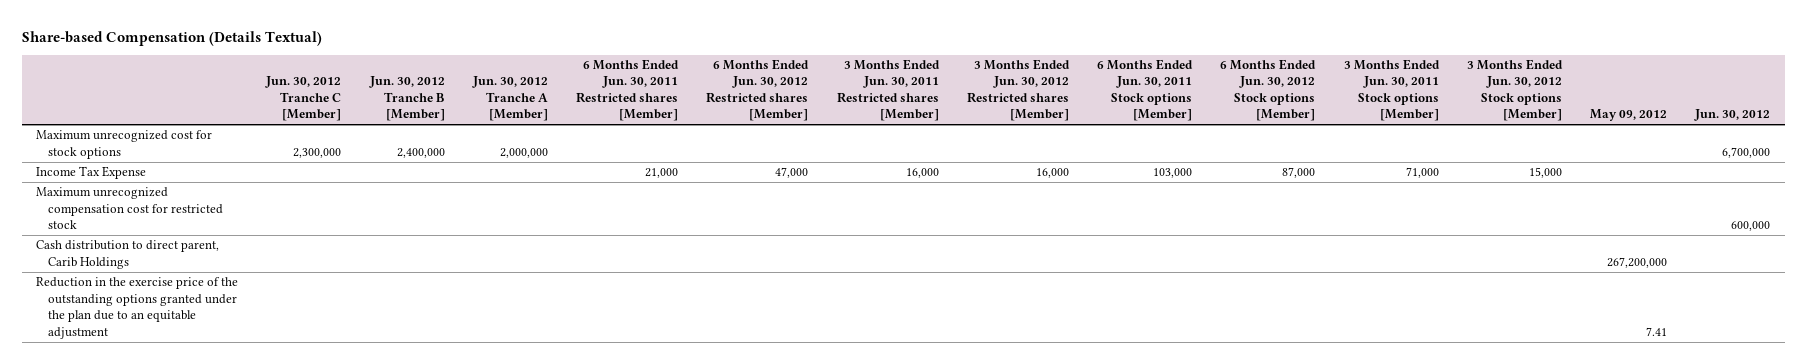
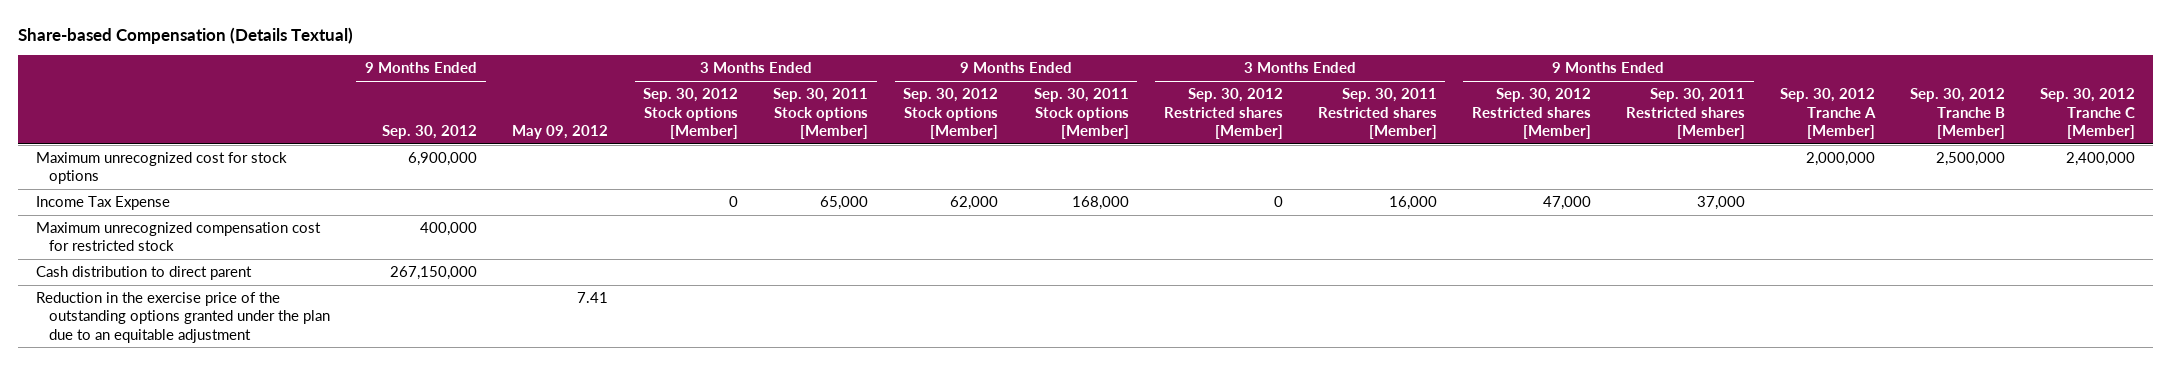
- | Jun. 30, 2012 Tranche C [Member] | Jun. 30, 2012 Tranche B [Member] | Jun. 30, 2012 Tranche A [Member] | 6 Months Ended Jun. 30, 2011 Restricted shares [Member] | 6 Months Ended Jun. 30, 2012 Restricted shares [Member] | 3 Months Ended Jun. 30, 2011 Restricted shares [Member] | 3 Months Ended Jun. 30, 2012 Restricted shares [Member] | 6 Months Ended Jun. 30, 2011 Stock options [Member] | 6 Months Ended Jun. 30, 2012 Stock options [Member] | 3 Months Ended Jun. 30, 2011 Stock options [Member] | 3 Months Ended Jun. 30, 2012 Stock options [Member] | May 09, 2012 | Jun. 30, 2012
+ | 9 Months Ended Sep. 30, 2012 | May 09, 2012 | 3 Months Ended Sep. 30, 2012 Stock options [Member] | 3 Months Ended Sep. 30, 2011 Stock options [Member] | 9 Months Ended Sep. 30, 2012 Stock options [Member] | 9 Months Ended Sep. 30, 2011 Stock options [Member] | 3 Months Ended Sep. 30, 2012 Restricted shares [Member] | 3 Months Ended Sep. 30, 2011 Restricted shares [Member] | 9 Months Ended Sep. 30, 2012 Restricted shares [Member] | 9 Months Ended Sep. 30, 2011 Restricted shares [Member] | Sep. 30, 2012 Tranche A [Member] | Sep. 30, 2012 Tranche B [Member] | Sep. 30, 2012 Tranche C [Member]
- Cash distribution to direct parent, Carib Holdings | | | | | | | | | | | | 267,200,000 |
+ Cash distribution to direct parent | 267,150,000 | | | | | | | | | | | |

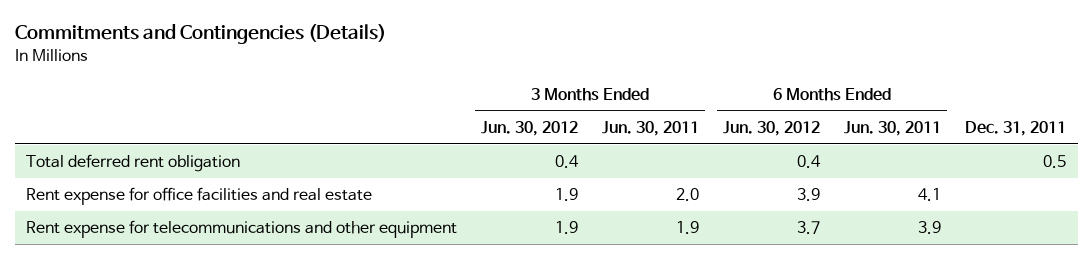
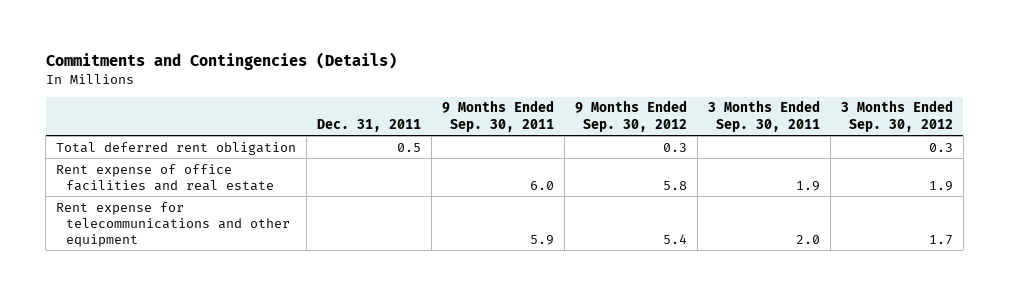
- | 3 Months Ended Jun. 30, 2012 | 3 Months Ended Jun. 30, 2011 | 6 Months Ended Jun. 30, 2012 | 6 Months Ended Jun. 30, 2011 | Dec. 31, 2011
+ | Dec. 31, 2011 | 9 Months Ended Sep. 30, 2011 | 9 Months Ended Sep. 30, 2012 | 3 Months Ended Sep. 30, 2011 | 3 Months Ended Sep. 30, 2012
- Rent expense for office facilities and real estate | 1.9 | 2.0 | 3.9 | 4.1 |
+ Rent expense of office facilities and real estate | | 6.0 | 5.8 | 1.9 | 1.9

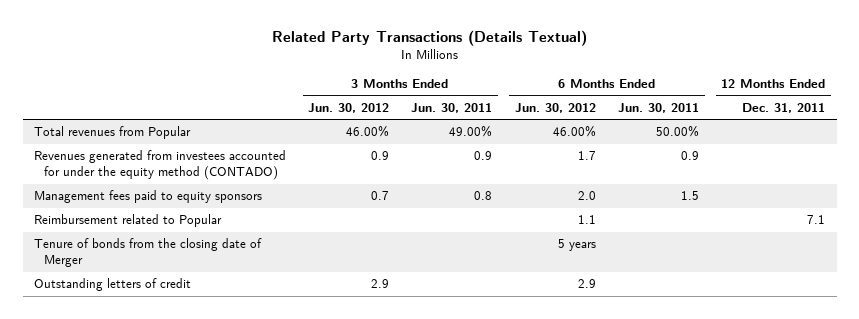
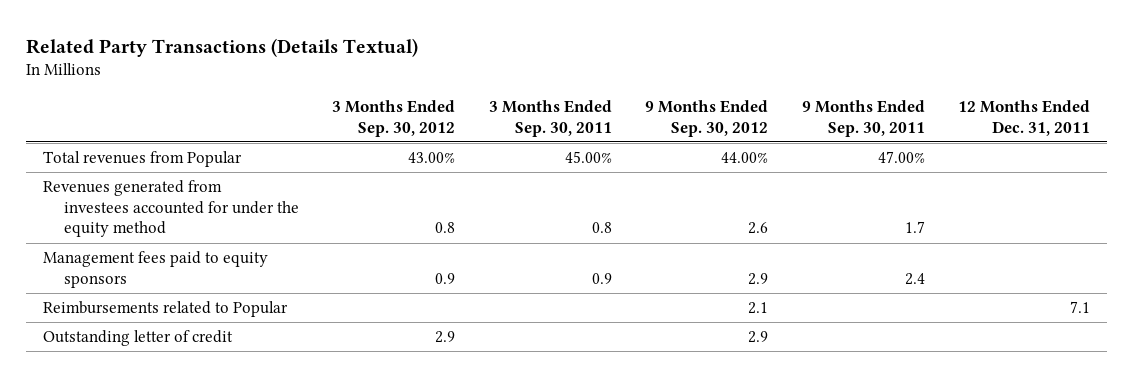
- | 3 Months Ended Jun. 30, 2012 | 3 Months Ended Jun. 30, 2011 | 6 Months Ended Jun. 30, 2012 | 6 Months Ended Jun. 30, 2011 | 12 Months Ended Dec. 31, 2011
+ | 3 Months Ended Sep. 30, 2012 | 3 Months Ended Sep. 30, 2011 | 9 Months Ended Sep. 30, 2012 | 9 Months Ended Sep. 30, 2011 | 12 Months Ended Dec. 31, 2011
- Revenues generated from investees accounted for under the equity method (CONTADO) | 0.9 | 0.9 | 1.7 | 0.9 |
+ Revenues generated from investees accounted for under the equity method | 0.8 | 0.8 | 2.6 | 1.7 |
- Reimbursement related to Popular | | | 1.1 | | 7.1
- Tenure of bonds from the closing date of Merger | | | 5 years | |
- Outstanding letters of credit | 2.9 | | 2.9 | |
+ Reimbursements related to Popular | | | 2.1 | | 7.1
+ Outstanding letter of credit | 2.9 | | 2.9 | |

